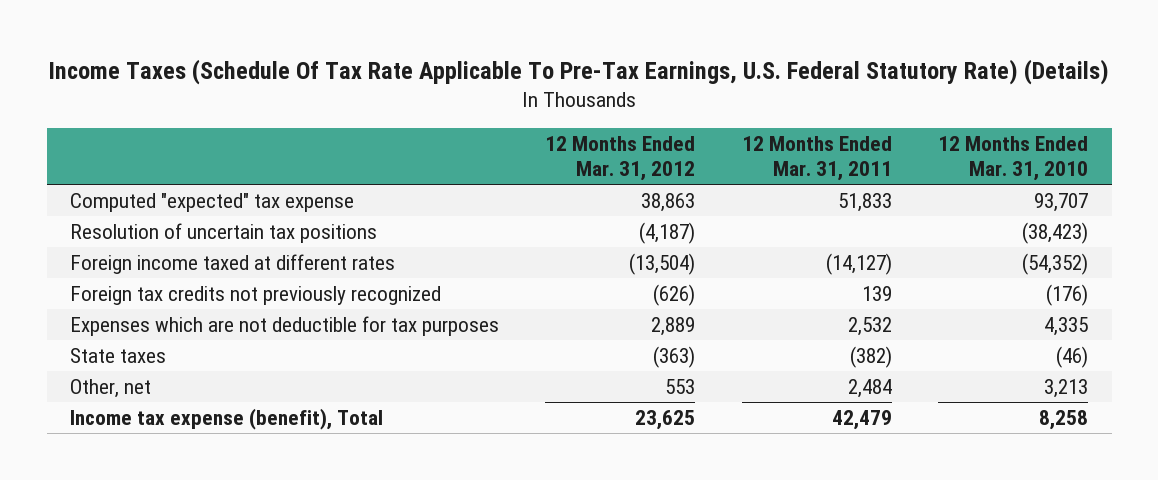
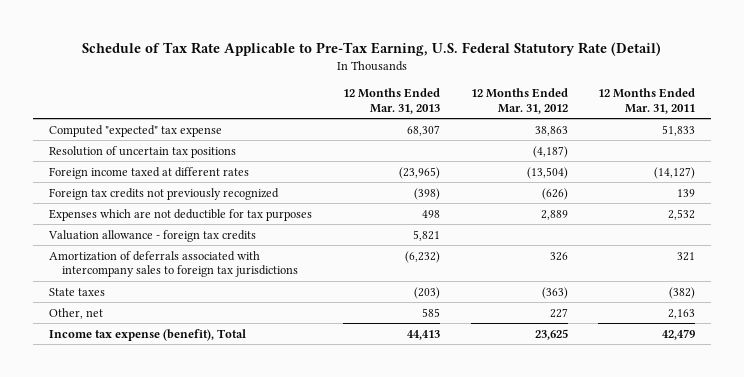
- Income Taxes (Schedule Of Tax Rate Applicable To Pre-Tax Earnings, U.S. Federal Statutory Rate) (Details)
+ Schedule of Tax Rate Applicable to Pre-Tax Earning, U.S. Federal Statutory Rate (Detail)
- | 12 Months Ended Mar. 31, 2012 | 12 Months Ended Mar. 31, 2011 | 12 Months Ended Mar. 31, 2010
+ | 12 Months Ended Mar. 31, 2013 | 12 Months Ended Mar. 31, 2012 | 12 Months Ended Mar. 31, 2011
+ Valuation allowance - foreign tax credits | 5,821 | |
+ Amortization of deferrals associated with intercompany sales to foreign tax jurisdictions | (6,232) | 326 | 321
- Other, net | 553 | 2,484 | 3,213
+ Other, net | 585 | 227 | 2,163

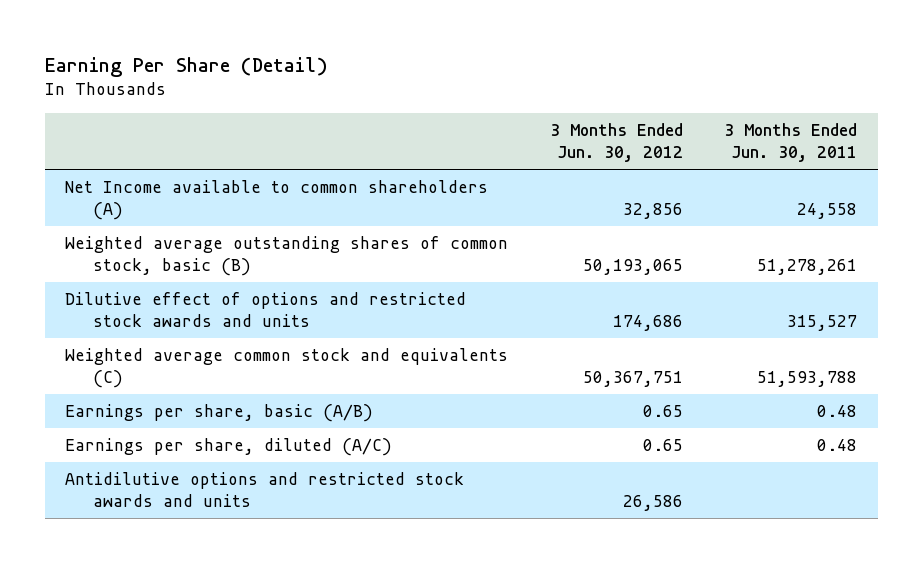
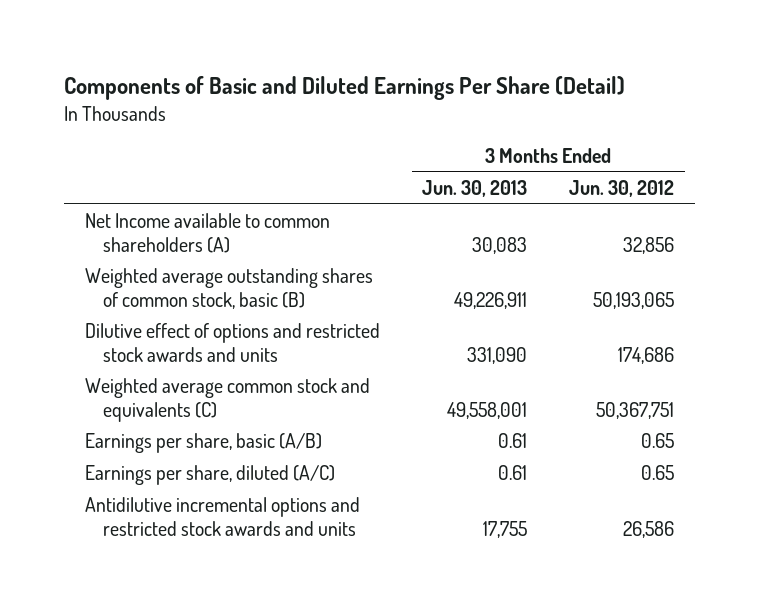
- Earning Per Share (Detail)
+ Components of Basic and Diluted Earnings Per Share (Detail)
- | 3 Months Ended Jun. 30, 2012 | 3 Months Ended Jun. 30, 2011
+ | 3 Months Ended Jun. 30, 2013 | 3 Months Ended Jun. 30, 2012
- Antidilutive options and restricted stock awards and units | 26,586 |
+ Antidilutive incremental options and restricted stock awards and units | 17,755 | 26,586

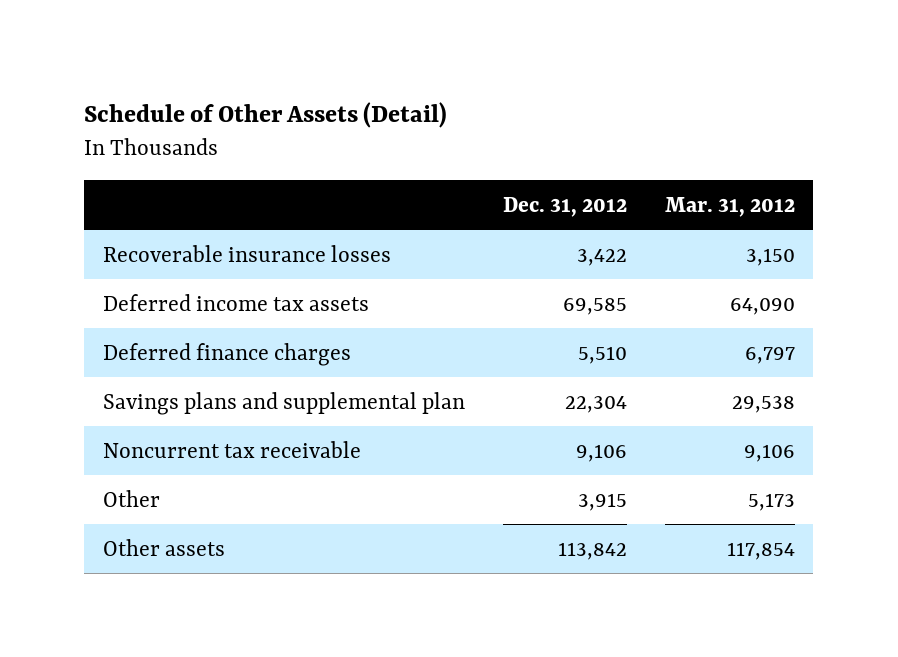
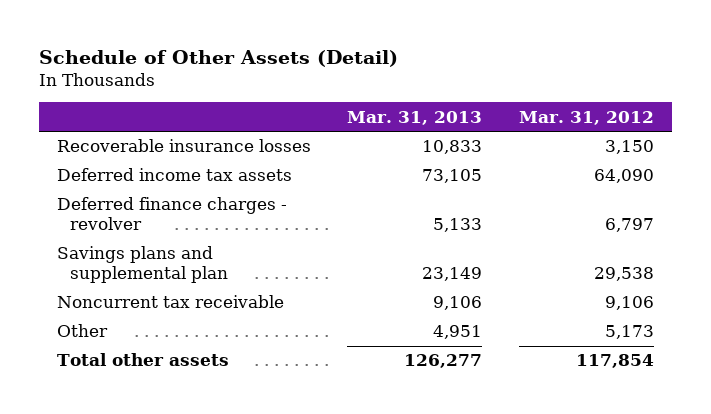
- | Dec. 31, 2012 | Mar. 31, 2012
+ | Mar. 31, 2013 | Mar. 31, 2012
- Deferred finance charges | 5,510 | 6,797
+ Deferred finance charges - revolver | 5,133 | 6,797
- Other assets | 113,842 | 117,854
+ Total other assets | 126,277 | 117,854

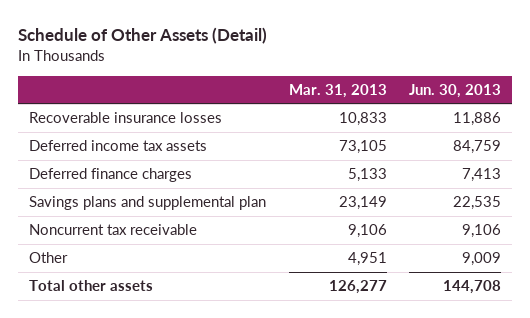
- | Mar. 31, 2013 | Mar. 31, 2012
+ | Mar. 31, 2013 | Jun. 30, 2013
- Deferred finance charges - revolver | 5,133 | 6,797
+ Deferred finance charges | 5,133 | 7,413

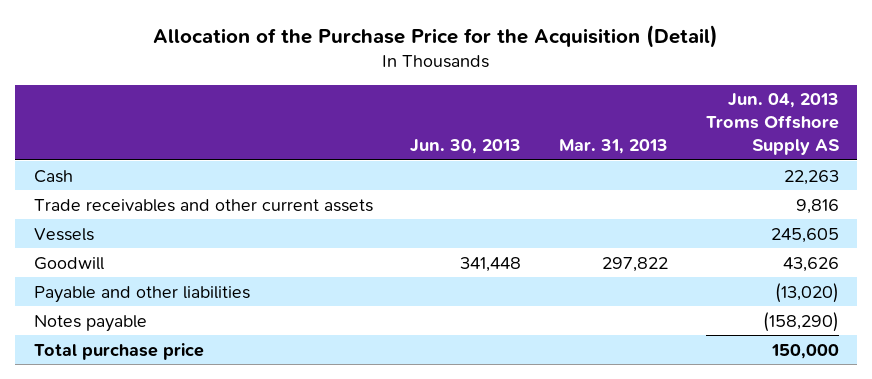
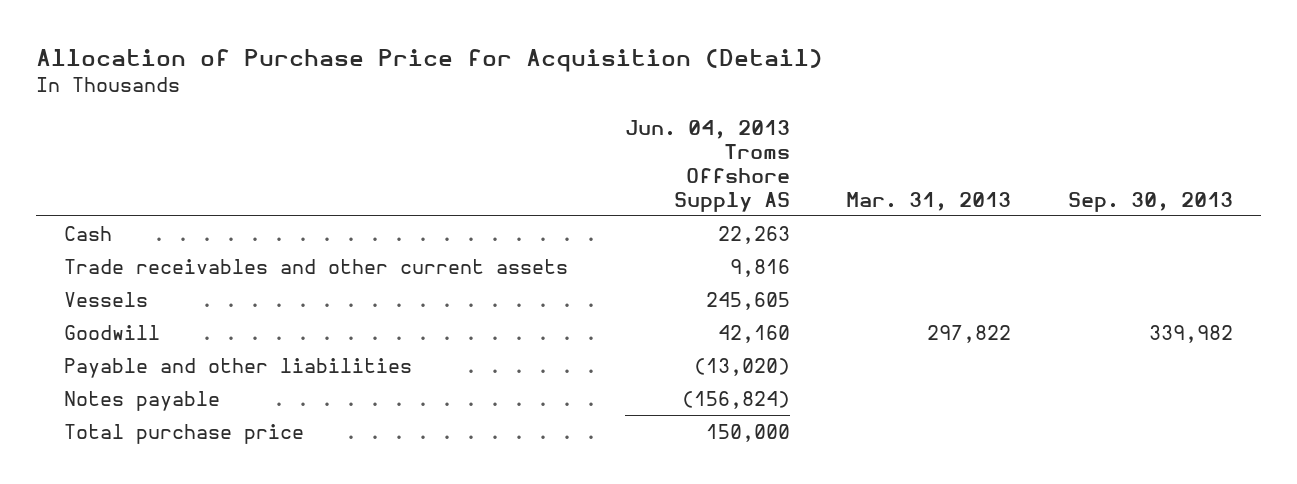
- Allocation of the Purchase Price for the Acquisition (Detail)
+ Allocation of Purchase Price for Acquisition (Detail)
- | Jun. 30, 2013 | Mar. 31, 2013 | Jun. 04, 2013 Troms Offshore Supply AS
+ | Jun. 04, 2013 Troms Offshore Supply AS | Mar. 31, 2013 | Sep. 30, 2013
- Goodwill | 341,448 | 297,822 | 43,626
+ Goodwill | 42,160 | 297,822 | 339,982
- Notes payable | | | (158,290)
+ Notes payable | (156,824) | |

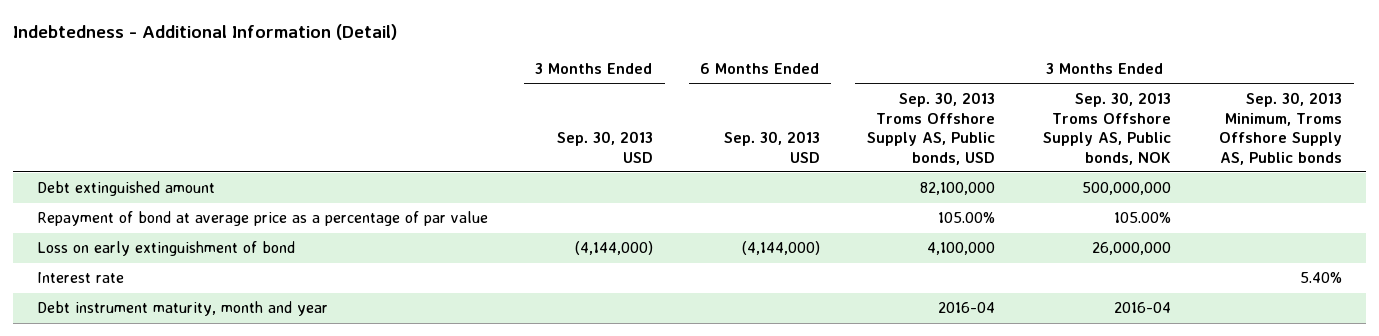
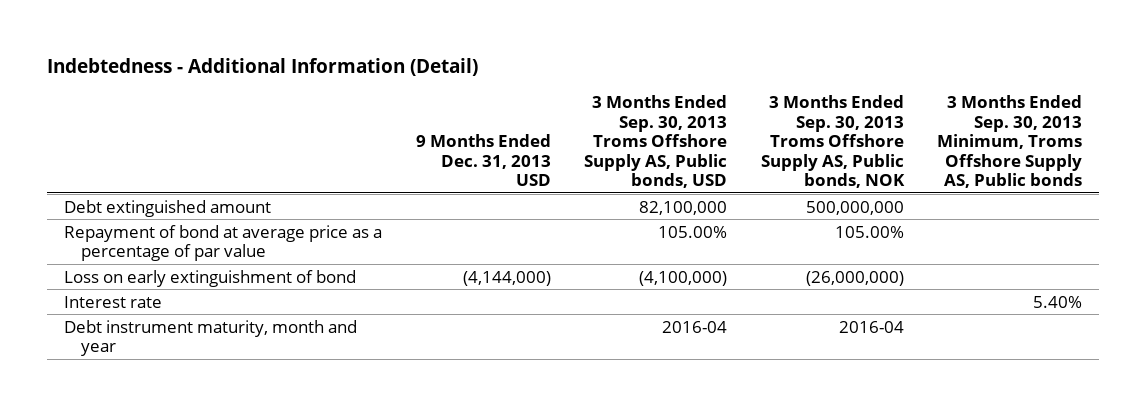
- | 3 Months Ended Sep. 30, 2013 USD | 6 Months Ended Sep. 30, 2013 USD | 3 Months Ended Sep. 30, 2013 Troms Offshore Supply AS, Public bonds, USD | 3 Months Ended Sep. 30, 2013 Troms Offshore Supply AS, Public bonds, NOK | 3 Months Ended Sep. 30, 2013 Minimum, Troms Offshore Supply AS, Public bonds
+ | 9 Months Ended Dec. 31, 2013 USD | 3 Months Ended Sep. 30, 2013 Troms Offshore Supply AS, Public bonds, USD | 3 Months Ended Sep. 30, 2013 Troms Offshore Supply AS, Public bonds, NOK | 3 Months Ended Sep. 30, 2013 Minimum, Troms Offshore Supply AS, Public bonds
- Loss on early extinguishment of bond | (4,144,000) | (4,144,000) | 4,100,000 | 26,000,000 |
+ Loss on early extinguishment of bond | (4,144,000) | (4,100,000) | (26,000,000) |

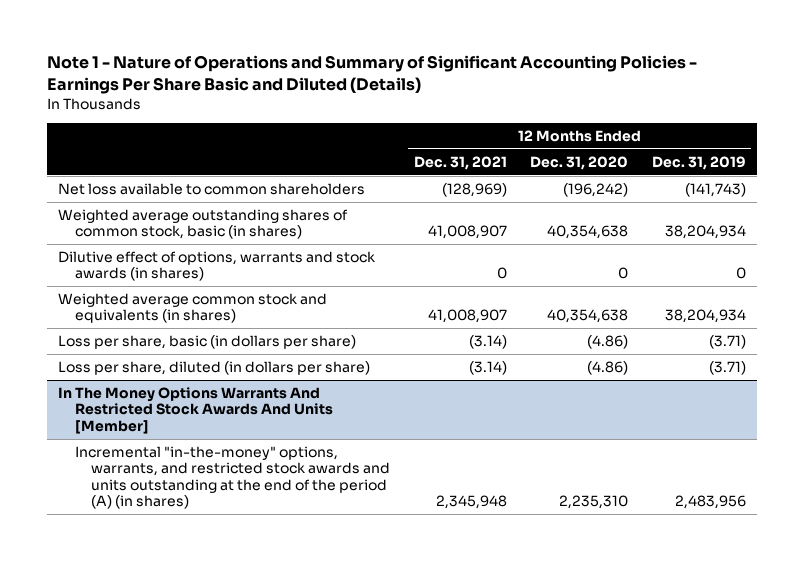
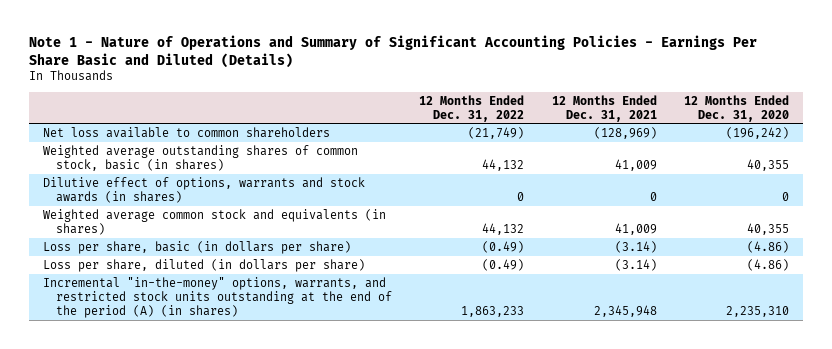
- | 12 Months Ended Dec. 31, 2021 | 12 Months Ended Dec. 31, 2020 | 12 Months Ended Dec. 31, 2019
+ | 12 Months Ended Dec. 31, 2022 | 12 Months Ended Dec. 31, 2021 | 12 Months Ended Dec. 31, 2020
- Weighted average outstanding shares of common stock, basic (in shares) | 41,008,907 | 40,354,638 | 38,204,934
+ Weighted average outstanding shares of common stock, basic (in shares) | 44,132 | 41,009 | 40,355
- Weighted average common stock and equivalents (in shares) | 41,008,907 | 40,354,638 | 38,204,934
+ Weighted average common stock and equivalents (in shares) | 44,132 | 41,009 | 40,355
- In The Money Options Warrants And Restricted Stock Awards And Units [Member]
- Incremental "in-the-money" options, warrants, and restricted stock awards and units outstanding at the end of the period (A) (in shares) | 2,345,948 | 2,235,310 | 2,483,956
+ Incremental "in-the-money" options, warrants, and restricted stock units outstanding at the end of the period (A) (in shares) | 1,863,233 | 2,345,948 | 2,235,310

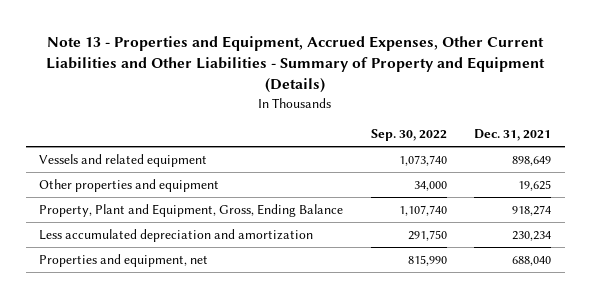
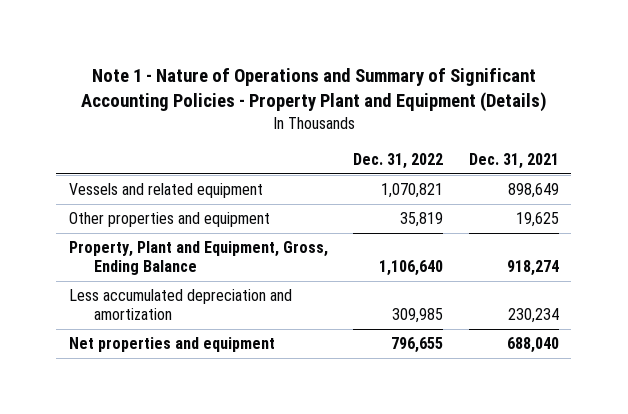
- Note 13 - Properties and Equipment, Accrued Expenses, Other Current Liabilities and Other Liabilities - Summary of Property and Equipment (Details)
+ Note 1 - Nature of Operations and Summary of Significant Accounting Policies - Property Plant and Equipment (Details)
- | Sep. 30, 2022 | Dec. 31, 2021
+ | Dec. 31, 2022 | Dec. 31, 2021
- Properties and equipment, net | 815,990 | 688,040
+ Net properties and equipment | 796,655 | 688,040

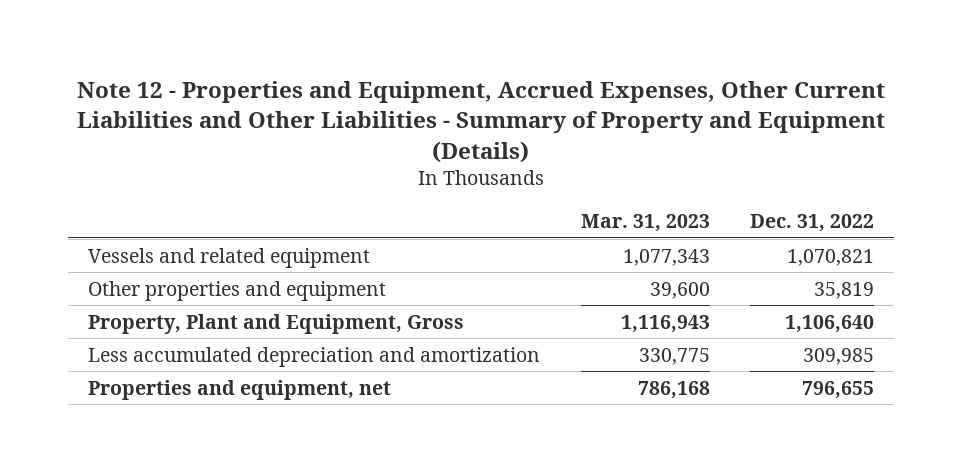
- Note 1 - Nature of Operations and Summary of Significant Accounting Policies - Property Plant and Equipment (Details)
+ Note 12 - Properties and Equipment, Accrued Expenses, Other Current Liabilities and Other Liabilities - Summary of Property and Equipment (Details)
- | Dec. 31, 2022 | Dec. 31, 2021
+ | Mar. 31, 2023 | Dec. 31, 2022
- Property, Plant and Equipment, Gross, Ending Balance | 1,106,640 | 918,274
+ Property, Plant and Equipment, Gross | 1,116,943 | 1,106,640
- Net properties and equipment | 796,655 | 688,040
+ Properties and equipment, net | 786,168 | 796,655

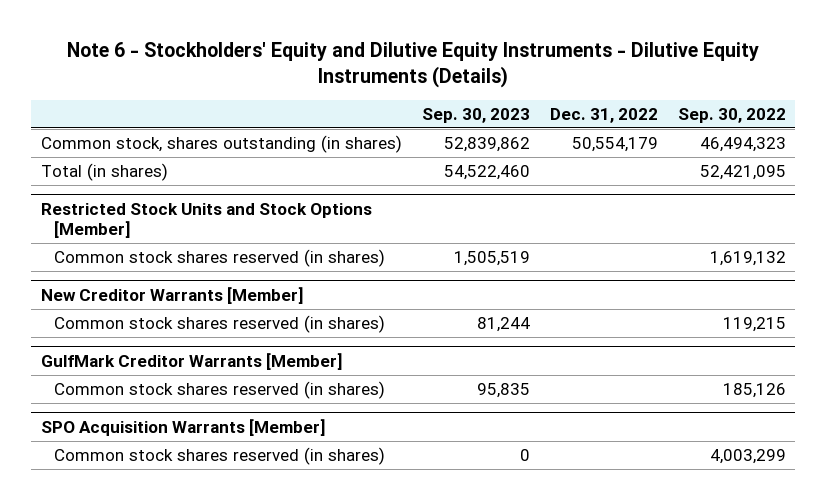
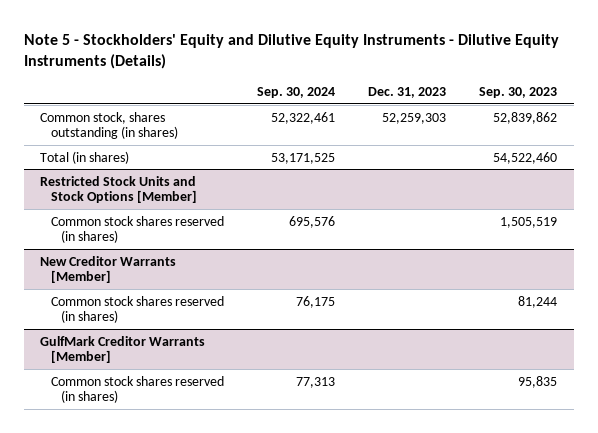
- Note 6 - Stockholders' Equity and Dilutive Equity Instruments - Dilutive Equity Instruments (Details)
+ Note 5 - Stockholders' Equity and Dilutive Equity Instruments - Dilutive Equity Instruments (Details)
- | Sep. 30, 2023 | Dec. 31, 2022 | Sep. 30, 2022
+ | Sep. 30, 2024 | Dec. 31, 2023 | Sep. 30, 2023
- SPO Acquisition Warrants [Member]
- Common stock shares reserved (in shares) | 0 | | 4,003,299

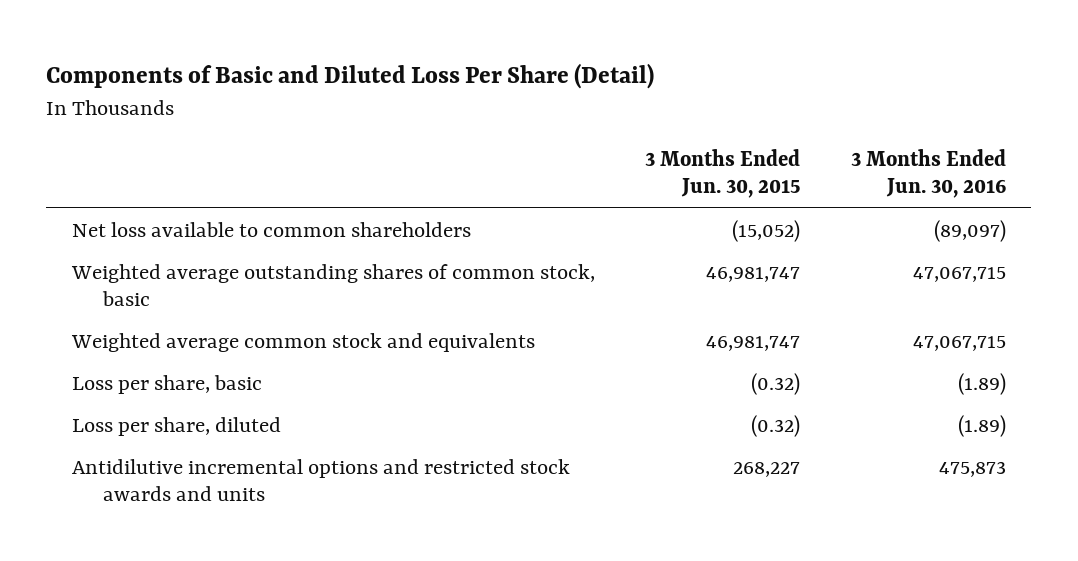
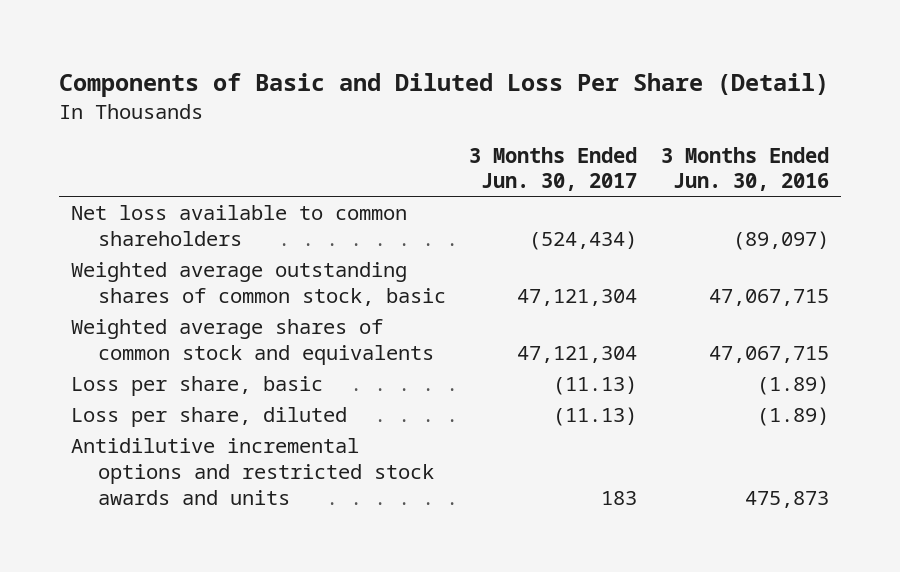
- | 3 Months Ended Jun. 30, 2015 | 3 Months Ended Jun. 30, 2016
+ | 3 Months Ended Jun. 30, 2017 | 3 Months Ended Jun. 30, 2016
- Weighted average common stock and equivalents | 46,981,747 | 47,067,715
+ Weighted average shares of common stock and equivalents | 47,121,304 | 47,067,715

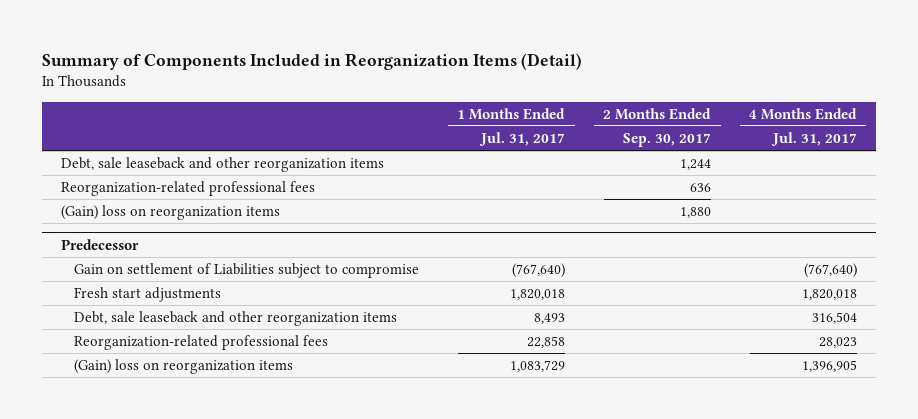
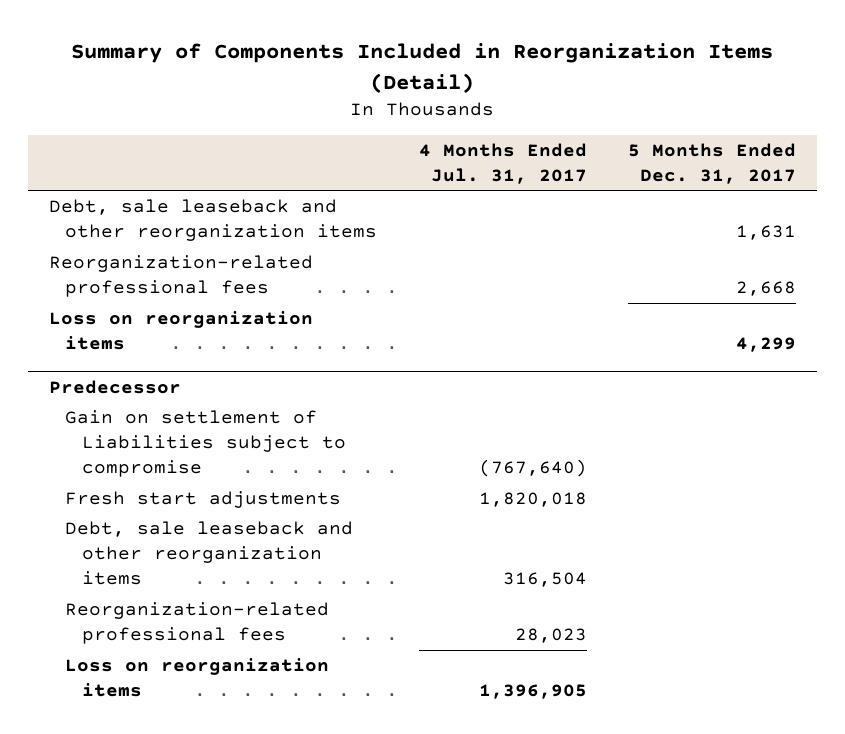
- | 1 Months Ended Jul. 31, 2017 | 2 Months Ended Sep. 30, 2017 | 4 Months Ended Jul. 31, 2017
+ | 4 Months Ended Jul. 31, 2017 | 5 Months Ended Dec. 31, 2017
- (Gain) loss on reorganization items | | 1,880 |
+ Loss on reorganization items | | 4,299
@ Predecessor
- (Gain) loss on reorganization items | 1,083,729 | | 1,396,905
+ Loss on reorganization items | 1,396,905 |

